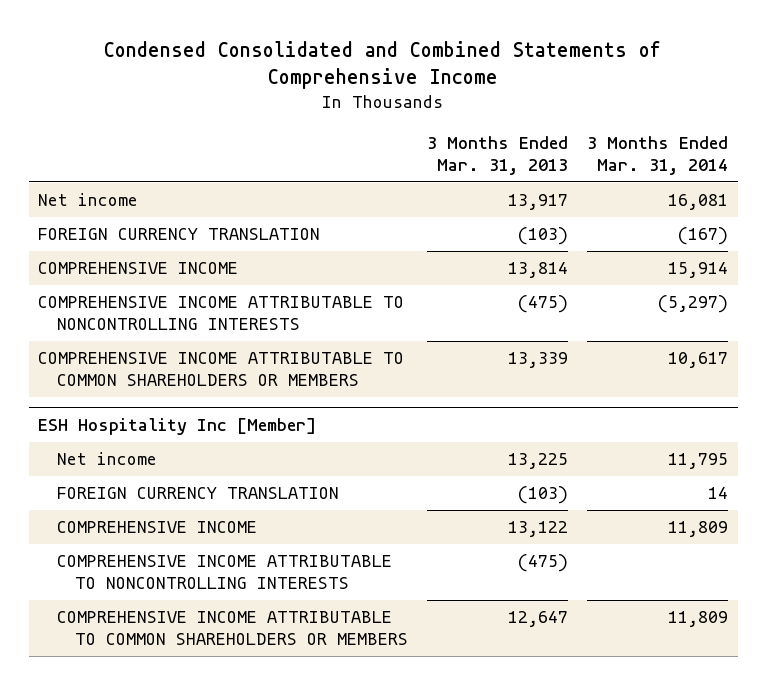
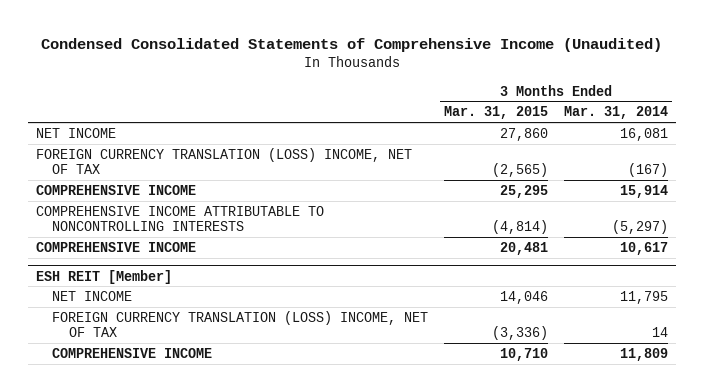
- Condensed Consolidated and Combined Statements of Comprehensive Income
+ Condensed Consolidated Statements of Comprehensive Income (Unaudited)
- | 3 Months Ended Mar. 31, 2013 | 3 Months Ended Mar. 31, 2014
+ | 3 Months Ended Mar. 31, 2015 | 3 Months Ended Mar. 31, 2014
- Net income | 13,917 | 16,081
- FOREIGN CURRENCY TRANSLATION | (103) | (167)
+ NET INCOME | 27,860 | 16,081
+ FOREIGN CURRENCY TRANSLATION (LOSS) INCOME, NET OF TAX | (2,565) | (167)
- COMPREHENSIVE INCOME ATTRIBUTABLE TO COMMON SHAREHOLDERS OR MEMBERS | 13,339 | 10,617
- ESH Hospitality Inc [Member]
- Net income | 13,225 | 11,795
- FOREIGN CURRENCY TRANSLATION | (103) | 14
+ COMPREHENSIVE INCOME | 20,481 | 10,617
+ ESH REIT [Member]
+ NET INCOME | 14,046 | 11,795
+ FOREIGN CURRENCY TRANSLATION (LOSS) INCOME, NET OF TAX | (3,336) | 14
- COMPREHENSIVE INCOME ATTRIBUTABLE TO NONCONTROLLING INTERESTS | (475) |
- COMPREHENSIVE INCOME ATTRIBUTABLE TO COMMON SHAREHOLDERS OR MEMBERS | 12,647 | 11,809

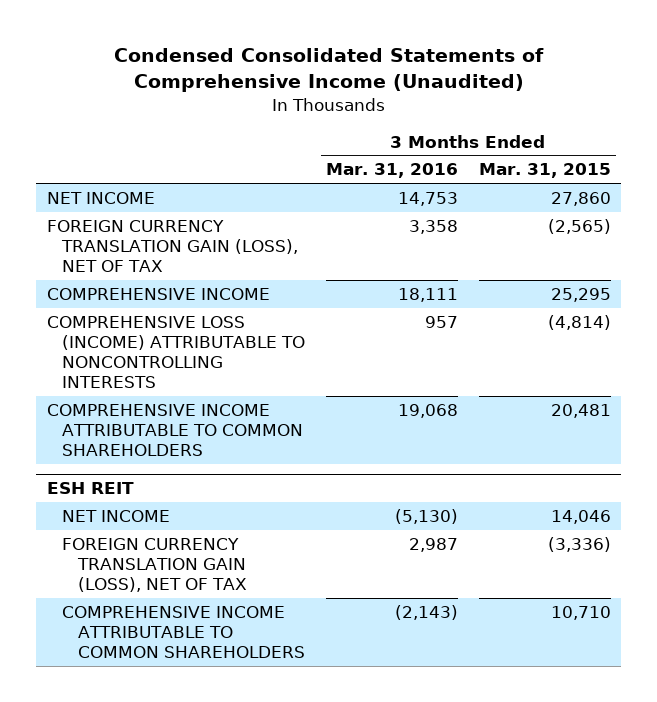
- | 3 Months Ended Mar. 31, 2015 | 3 Months Ended Mar. 31, 2014
+ | 3 Months Ended Mar. 31, 2016 | 3 Months Ended Mar. 31, 2015
- FOREIGN CURRENCY TRANSLATION (LOSS) INCOME, NET OF TAX | (2,565) | (167)
+ FOREIGN CURRENCY TRANSLATION GAIN (LOSS), NET OF TAX | 3,358 | (2,565)
- COMPREHENSIVE INCOME ATTRIBUTABLE TO NONCONTROLLING INTERESTS | (4,814) | (5,297)
- COMPREHENSIVE INCOME | 20,481 | 10,617
- ESH REIT [Member]
+ COMPREHENSIVE LOSS (INCOME) ATTRIBUTABLE TO NONCONTROLLING INTERESTS | 957 | (4,814)
+ COMPREHENSIVE INCOME ATTRIBUTABLE TO COMMON SHAREHOLDERS | 19,068 | 20,481
+ ESH REIT
- FOREIGN CURRENCY TRANSLATION (LOSS) INCOME, NET OF TAX | (3,336) | 14
- COMPREHENSIVE INCOME | 10,710 | 11,809
+ FOREIGN CURRENCY TRANSLATION GAIN (LOSS), NET OF TAX | 2,987 | (3,336)
+ COMPREHENSIVE INCOME ATTRIBUTABLE TO COMMON SHAREHOLDERS | (2,143) | 10,710

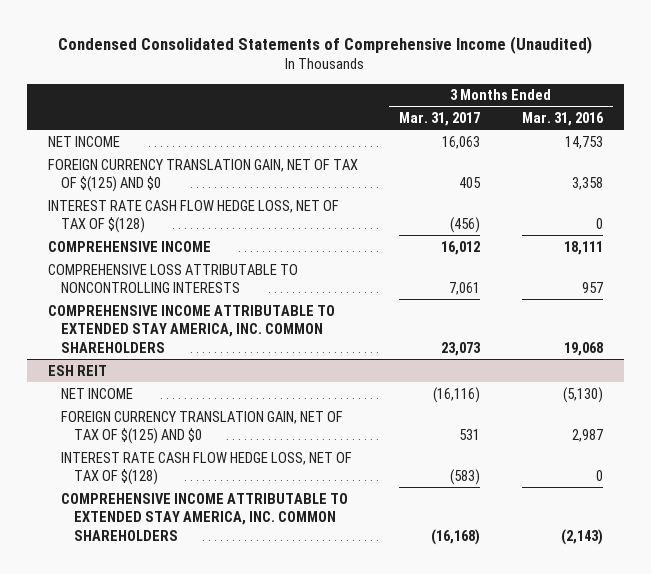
- | 3 Months Ended Mar. 31, 2016 | 3 Months Ended Mar. 31, 2015
+ | 3 Months Ended Mar. 31, 2017 | 3 Months Ended Mar. 31, 2016
- FOREIGN CURRENCY TRANSLATION GAIN (LOSS), NET OF TAX | 3,358 | (2,565)
+ FOREIGN CURRENCY TRANSLATION GAIN, NET OF TAX OF $(125) AND $0 | 405 | 3,358
+ INTEREST RATE CASH FLOW HEDGE LOSS, NET OF TAX OF $(128) | (456) | 0
- COMPREHENSIVE LOSS (INCOME) ATTRIBUTABLE TO NONCONTROLLING INTERESTS | 957 | (4,814)
- COMPREHENSIVE INCOME ATTRIBUTABLE TO COMMON SHAREHOLDERS | 19,068 | 20,481
+ COMPREHENSIVE LOSS ATTRIBUTABLE TO NONCONTROLLING INTERESTS | 7,061 | 957
+ COMPREHENSIVE INCOME ATTRIBUTABLE TO EXTENDED STAY AMERICA, INC. COMMON SHAREHOLDERS | 23,073 | 19,068
@ ESH REIT
- FOREIGN CURRENCY TRANSLATION GAIN (LOSS), NET OF TAX | 2,987 | (3,336)
- COMPREHENSIVE INCOME ATTRIBUTABLE TO COMMON SHAREHOLDERS | (2,143) | 10,710
+ FOREIGN CURRENCY TRANSLATION GAIN, NET OF TAX OF $(125) AND $0 | 531 | 2,987
+ INTEREST RATE CASH FLOW HEDGE LOSS, NET OF TAX OF $(128) | (583) | 0
+ COMPREHENSIVE INCOME ATTRIBUTABLE TO EXTENDED STAY AMERICA, INC. COMMON SHAREHOLDERS | (16,168) | (2,143)

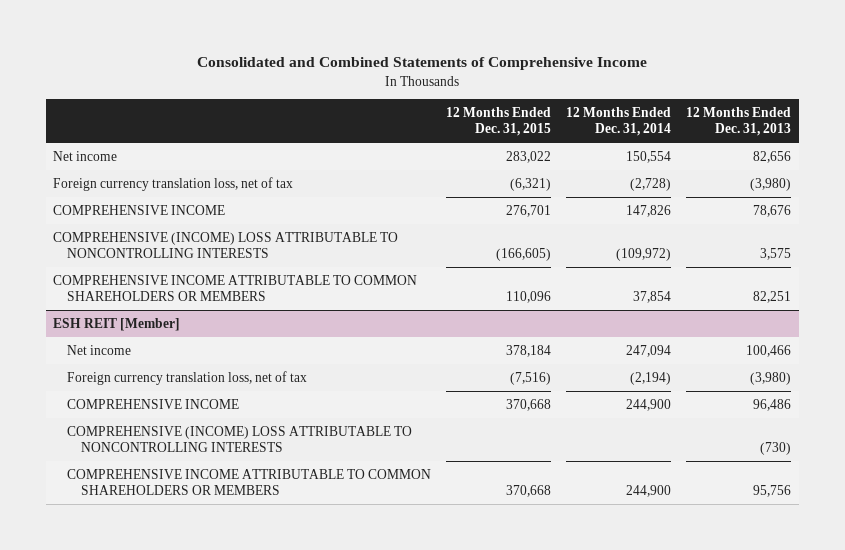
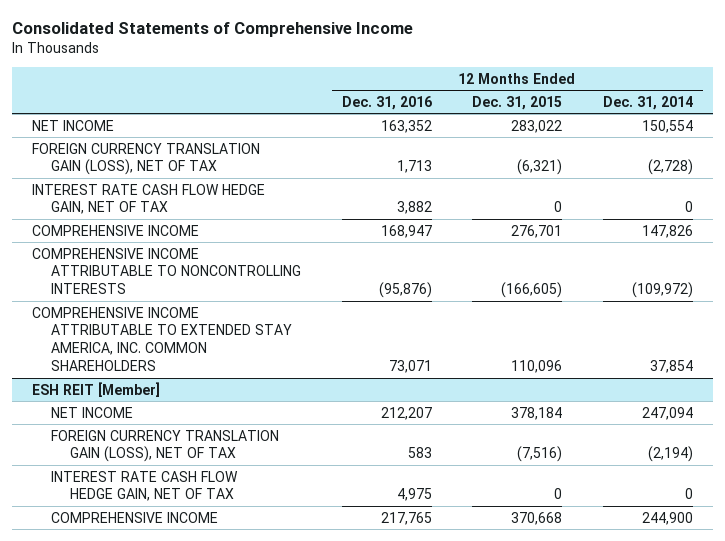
- Consolidated and Combined Statements of Comprehensive Income
+ Consolidated Statements of Comprehensive Income
- | 12 Months Ended Dec. 31, 2015 | 12 Months Ended Dec. 31, 2014 | 12 Months Ended Dec. 31, 2013
+ | 12 Months Ended Dec. 31, 2016 | 12 Months Ended Dec. 31, 2015 | 12 Months Ended Dec. 31, 2014
- Net income | 283,022 | 150,554 | 82,656
- Foreign currency translation loss, net of tax | (6,321) | (2,728) | (3,980)
+ NET INCOME | 163,352 | 283,022 | 150,554
+ FOREIGN CURRENCY TRANSLATION GAIN (LOSS), NET OF TAX | 1,713 | (6,321) | (2,728)
+ INTEREST RATE CASH FLOW HEDGE GAIN, NET OF TAX | 3,882 | 0 | 0
- COMPREHENSIVE (INCOME) LOSS ATTRIBUTABLE TO NONCONTROLLING INTERESTS | (166,605) | (109,972) | 3,575
- COMPREHENSIVE INCOME ATTRIBUTABLE TO COMMON SHAREHOLDERS OR MEMBERS | 110,096 | 37,854 | 82,251
+ COMPREHENSIVE INCOME ATTRIBUTABLE TO NONCONTROLLING INTERESTS | (95,876) | (166,605) | (109,972)
+ COMPREHENSIVE INCOME ATTRIBUTABLE TO EXTENDED STAY AMERICA, INC. COMMON SHAREHOLDERS | 73,071 | 110,096 | 37,854
@ ESH REIT [Member]
- Net income | 378,184 | 247,094 | 100,466
- Foreign currency translation loss, net of tax | (7,516) | (2,194) | (3,980)
+ NET INCOME | 212,207 | 378,184 | 247,094
+ FOREIGN CURRENCY TRANSLATION GAIN (LOSS), NET OF TAX | 583 | (7,516) | (2,194)
+ INTEREST RATE CASH FLOW HEDGE GAIN, NET OF TAX | 4,975 | 0 | 0
- COMPREHENSIVE (INCOME) LOSS ATTRIBUTABLE TO NONCONTROLLING INTERESTS | | | (730)
- COMPREHENSIVE INCOME ATTRIBUTABLE TO COMMON SHAREHOLDERS OR MEMBERS | 370,668 | 244,900 | 95,756

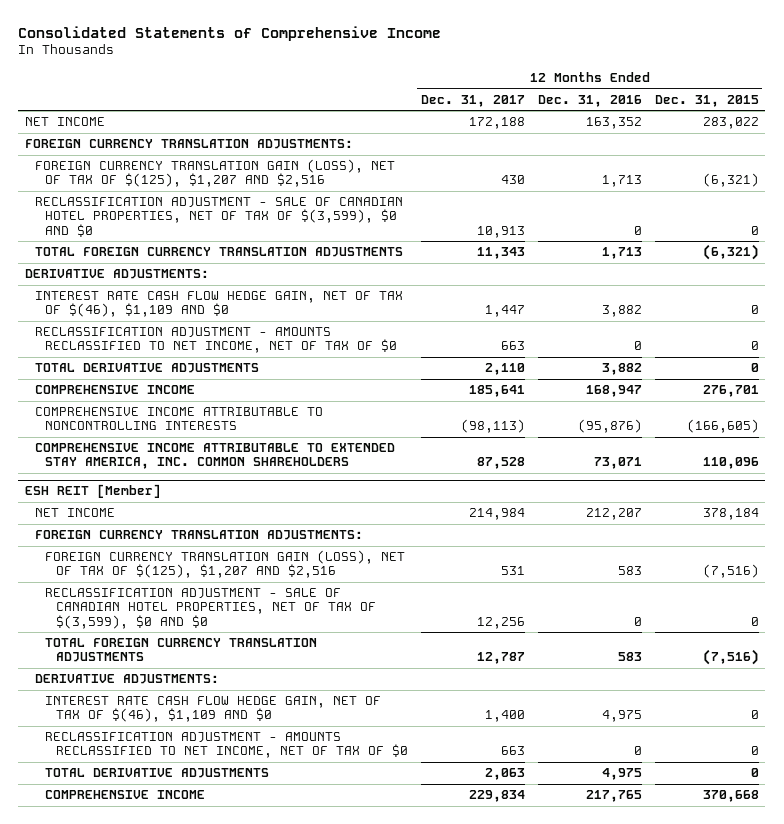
- | 12 Months Ended Dec. 31, 2016 | 12 Months Ended Dec. 31, 2015 | 12 Months Ended Dec. 31, 2014
+ | 12 Months Ended Dec. 31, 2017 | 12 Months Ended Dec. 31, 2016 | 12 Months Ended Dec. 31, 2015
- FOREIGN CURRENCY TRANSLATION GAIN (LOSS), NET OF TAX | 1,713 | (6,321) | (2,728)
- INTEREST RATE CASH FLOW HEDGE GAIN, NET OF TAX | 3,882 | 0 | 0
+ FOREIGN CURRENCY TRANSLATION ADJUSTMENTS:
+ FOREIGN CURRENCY TRANSLATION GAIN (LOSS), NET OF TAX OF $(125), $1,207 AND $2,516 | 430 | 1,713 | (6,321)
+ RECLASSIFICATION ADJUSTMENT - SALE OF CANADIAN HOTEL PROPERTIES, NET OF TAX OF $(3,599), $0 AND $0 | 10,913 | 0 | 0
+ TOTAL FOREIGN CURRENCY TRANSLATION ADJUSTMENTS | 11,343 | 1,713 | (6,321)
+ DERIVATIVE ADJUSTMENTS:
+ INTEREST RATE CASH FLOW HEDGE GAIN, NET OF TAX OF $(46), $1,109 AND $0 | 1,447 | 3,882 | 0
+ RECLASSIFICATION ADJUSTMENT - AMOUNTS RECLASSIFIED TO NET INCOME, NET OF TAX OF $0 | 663 | 0 | 0
+ TOTAL DERIVATIVE ADJUSTMENTS | 2,110 | 3,882 | 0
@ ESH REIT [Member]
- FOREIGN CURRENCY TRANSLATION GAIN (LOSS), NET OF TAX | 583 | (7,516) | (2,194)
- INTEREST RATE CASH FLOW HEDGE GAIN, NET OF TAX | 4,975 | 0 | 0
+ FOREIGN CURRENCY TRANSLATION ADJUSTMENTS:
+ FOREIGN CURRENCY TRANSLATION GAIN (LOSS), NET OF TAX OF $(125), $1,207 AND $2,516 | 531 | 583 | (7,516)
+ RECLASSIFICATION ADJUSTMENT - SALE OF CANADIAN HOTEL PROPERTIES, NET OF TAX OF $(3,599), $0 AND $0 | 12,256 | 0 | 0
+ TOTAL FOREIGN CURRENCY TRANSLATION ADJUSTMENTS | 12,787 | 583 | (7,516)
+ DERIVATIVE ADJUSTMENTS:
+ INTEREST RATE CASH FLOW HEDGE GAIN, NET OF TAX OF $(46), $1,109 AND $0 | 1,400 | 4,975 | 0
+ RECLASSIFICATION ADJUSTMENT - AMOUNTS RECLASSIFIED TO NET INCOME, NET OF TAX OF $0 | 663 | 0 | 0
+ TOTAL DERIVATIVE ADJUSTMENTS | 2,063 | 4,975 | 0

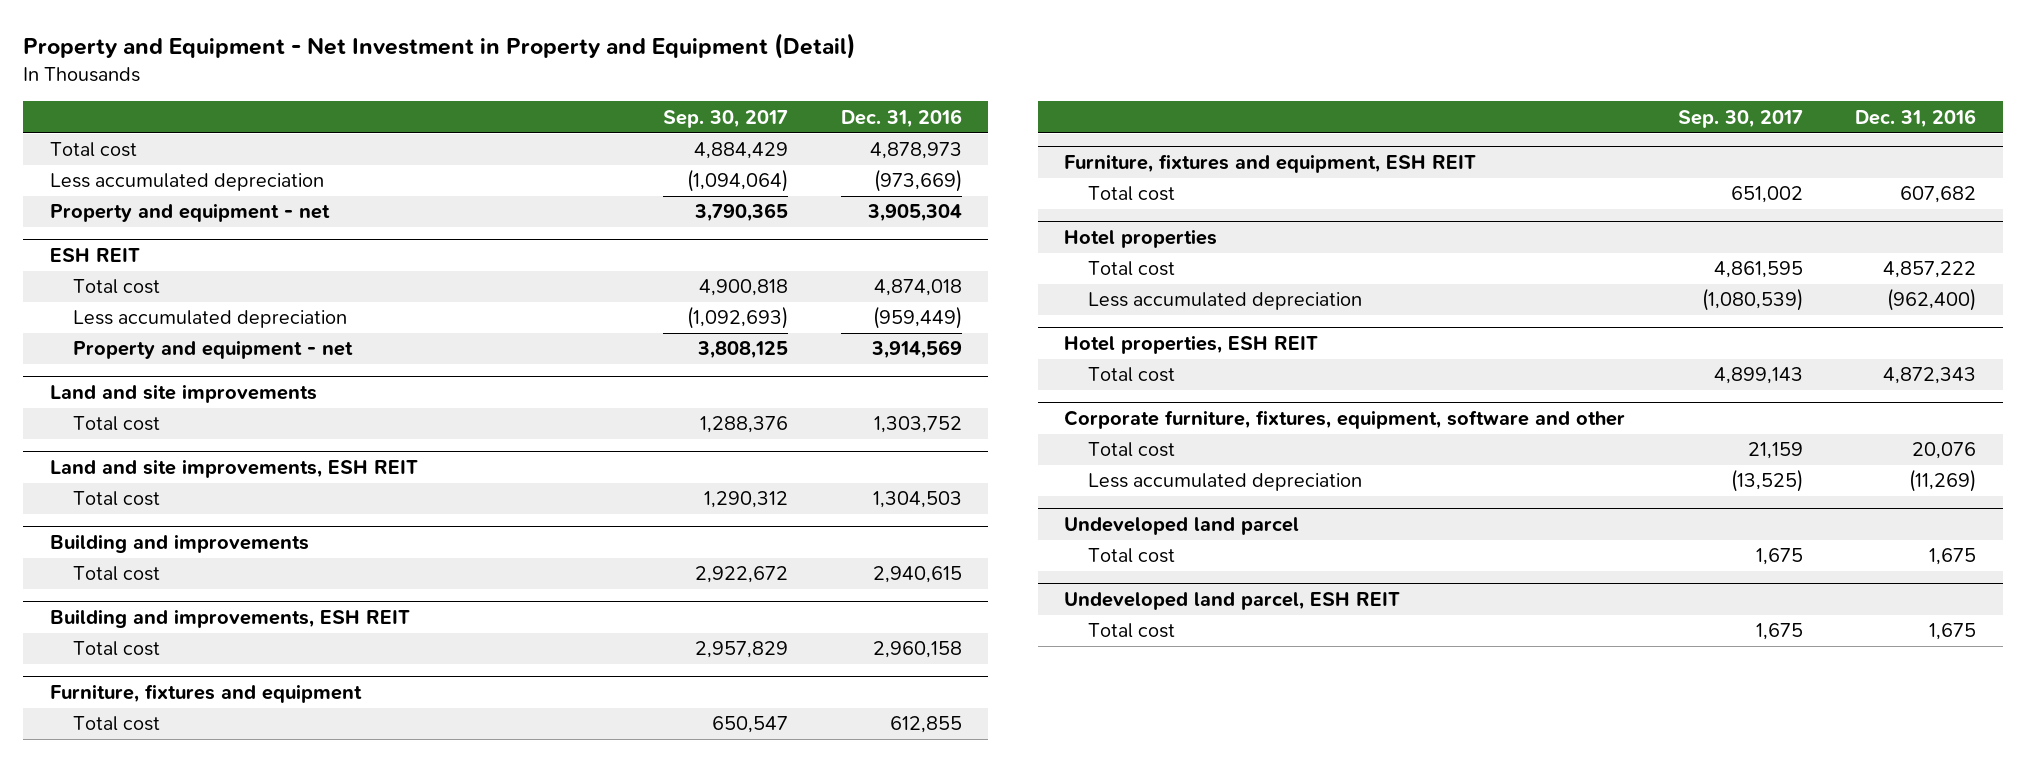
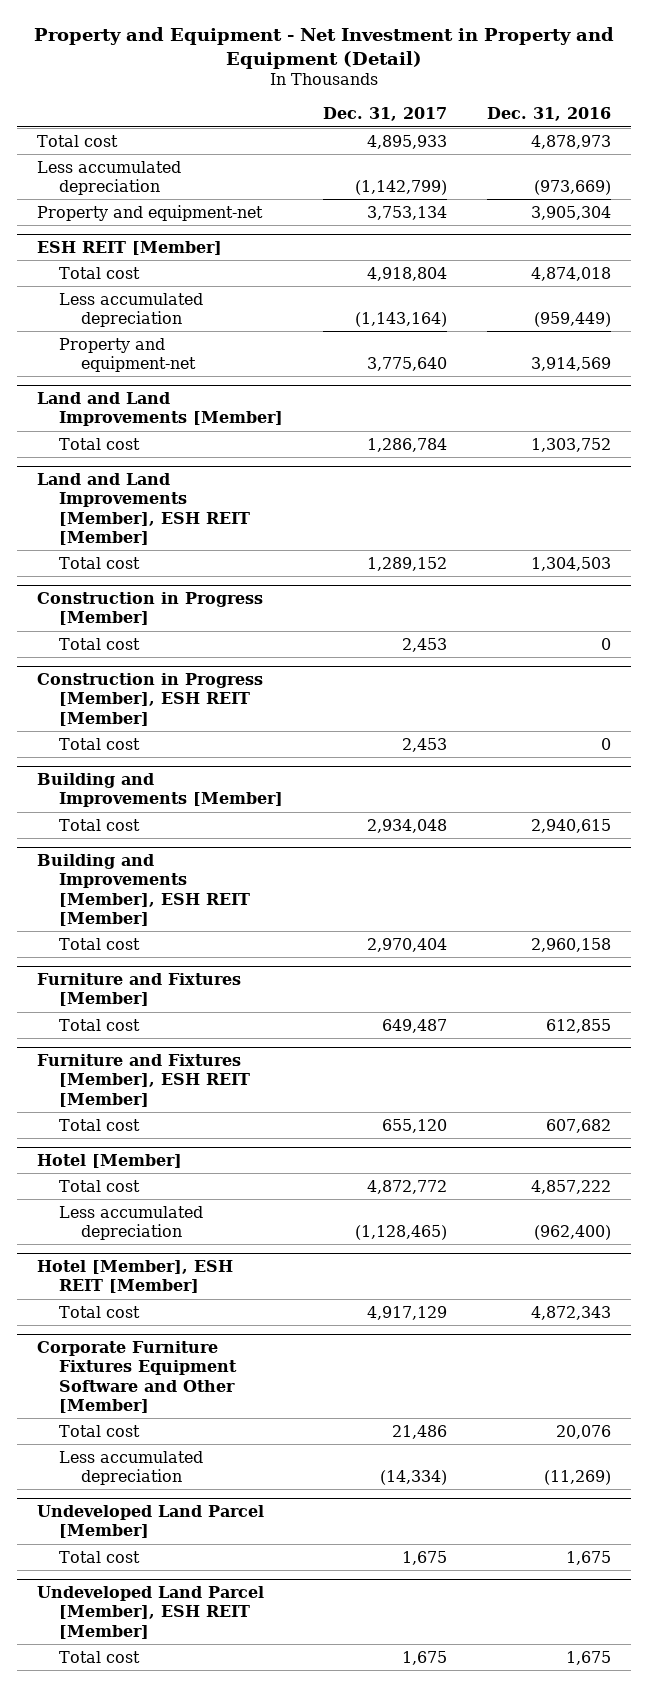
- | Sep. 30, 2017 | Dec. 31, 2016
+ | Dec. 31, 2017 | Dec. 31, 2016
- Property and equipment - net | 3,790,365 | 3,905,304
- ESH REIT
+ Property and equipment-net | 3,753,134 | 3,905,304
+ ESH REIT [Member]
- Property and equipment - net | 3,808,125 | 3,914,569
- Land and site improvements
+ Property and equipment-net | 3,775,640 | 3,914,569
+ Land and Land Improvements [Member]
- Land and site improvements, ESH REIT
+ Land and Land Improvements [Member], ESH REIT [Member]
- Building and improvements
+ Construction in Progress [Member]
+ Total cost | 2,453 | 0
+ Construction in Progress [Member], ESH REIT [Member]
+ Total cost | 2,453 | 0
+ Building and Improvements [Member]
- Building and improvements, ESH REIT
+ Building and Improvements [Member], ESH REIT [Member]
- Furniture, fixtures and equipment
+ Furniture and Fixtures [Member]
- Furniture, fixtures and equipment, ESH REIT
+ Furniture and Fixtures [Member], ESH REIT [Member]
- Hotel properties
+ Hotel [Member]
- Hotel properties, ESH REIT
+ Hotel [Member], ESH REIT [Member]
- Corporate furniture, fixtures, equipment, software and other
+ Corporate Furniture Fixtures Equipment Software and Other [Member]
- Undeveloped land parcel
+ Undeveloped Land Parcel [Member]
- Undeveloped land parcel, ESH REIT
+ Undeveloped Land Parcel [Member], ESH REIT [Member]

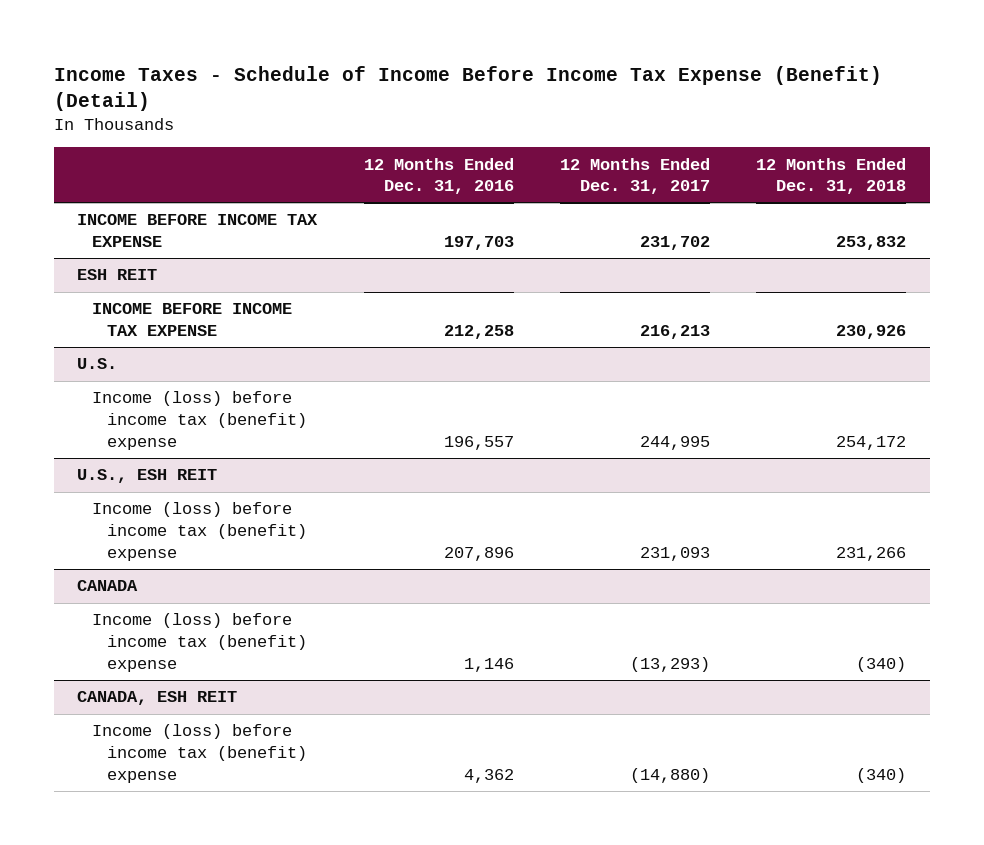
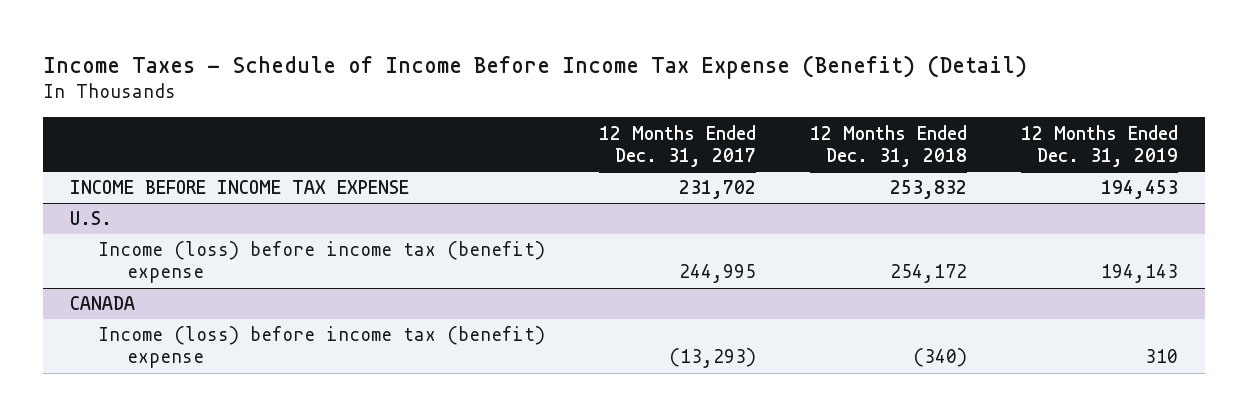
- | 12 Months Ended Dec. 31, 2016 | 12 Months Ended Dec. 31, 2017 | 12 Months Ended Dec. 31, 2018
+ | 12 Months Ended Dec. 31, 2017 | 12 Months Ended Dec. 31, 2018 | 12 Months Ended Dec. 31, 2019
- ESH REIT
- INCOME BEFORE INCOME TAX EXPENSE | 212,258 | 216,213 | 230,926
- U.S., ESH REIT
- Income (loss) before income tax (benefit) expense | 207,896 | 231,093 | 231,266
- CANADA, ESH REIT
- Income (loss) before income tax (benefit) expense | 4,362 | (14,880) | (340)

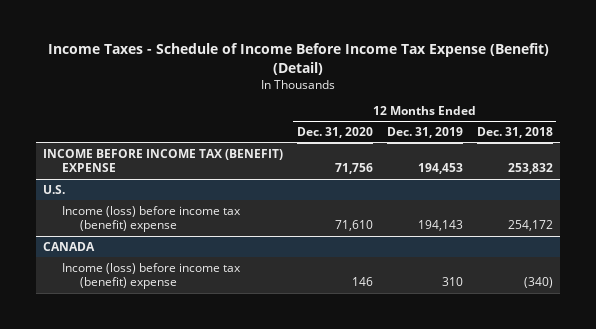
- | 12 Months Ended Dec. 31, 2017 | 12 Months Ended Dec. 31, 2018 | 12 Months Ended Dec. 31, 2019
+ | 12 Months Ended Dec. 31, 2020 | 12 Months Ended Dec. 31, 2019 | 12 Months Ended Dec. 31, 2018
- INCOME BEFORE INCOME TAX EXPENSE | 231,702 | 253,832 | 194,453
+ INCOME BEFORE INCOME TAX (BENEFIT) EXPENSE | 71,756 | 194,453 | 253,832

